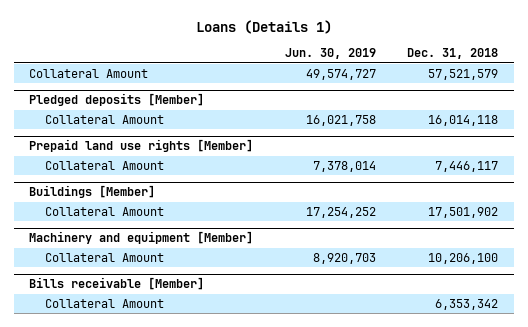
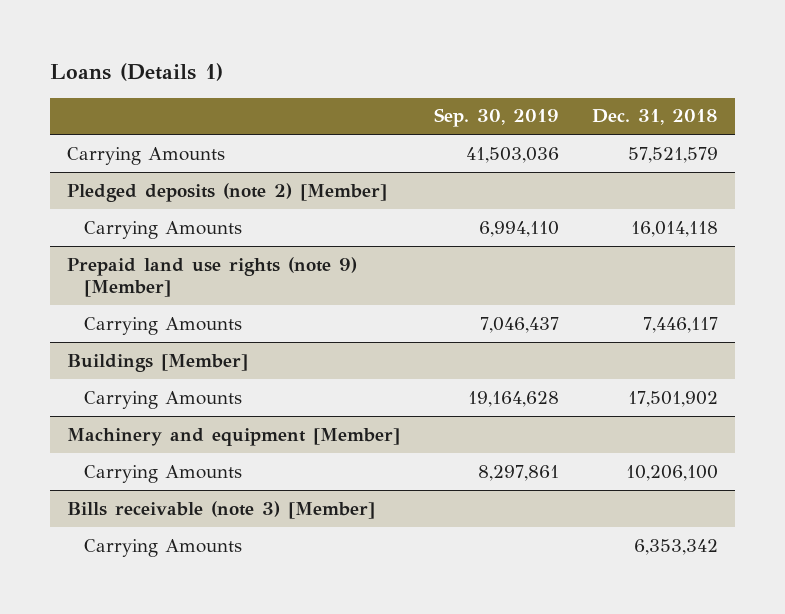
- | Jun. 30, 2019 | Dec. 31, 2018
+ | Sep. 30, 2019 | Dec. 31, 2018
- Collateral Amount | 49,574,727 | 57,521,579
- Pledged deposits [Member]
- Collateral Amount | 16,021,758 | 16,014,118
- Prepaid land use rights [Member]
- Collateral Amount | 7,378,014 | 7,446,117
+ Carrying Amounts | 41,503,036 | 57,521,579
+ Pledged deposits (note 2) [Member]
+ Carrying Amounts | 6,994,110 | 16,014,118
+ Prepaid land use rights (note 9) [Member]
+ Carrying Amounts | 7,046,437 | 7,446,117
@ Buildings [Member]
- Collateral Amount | 17,254,252 | 17,501,902
+ Carrying Amounts | 19,164,628 | 17,501,902
@ Machinery and equipment [Member]
- Collateral Amount | 8,920,703 | 10,206,100
- Bills receivable [Member]
- Collateral Amount | | 6,353,342
@ Machinery and equipment [Member]
+ Carrying Amounts | 8,297,861 | 10,206,100
+ Bills receivable (note 3) [Member]
+ Carrying Amounts | | 6,353,342

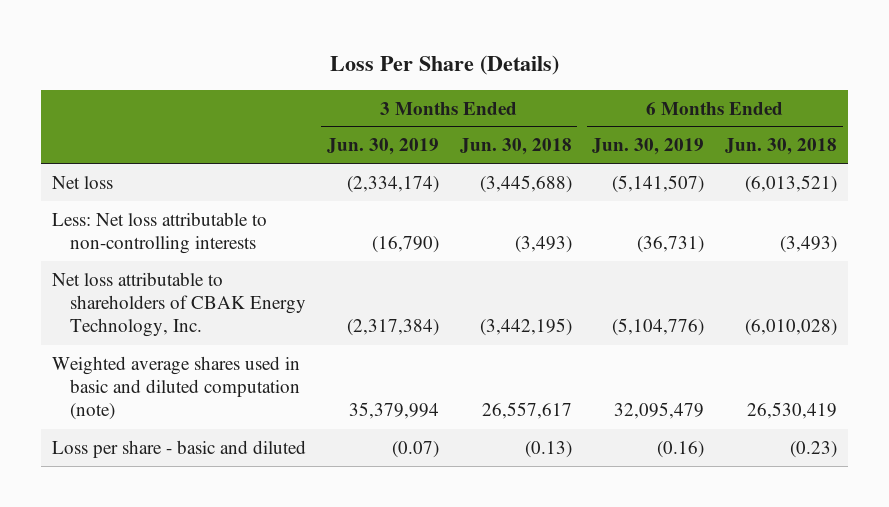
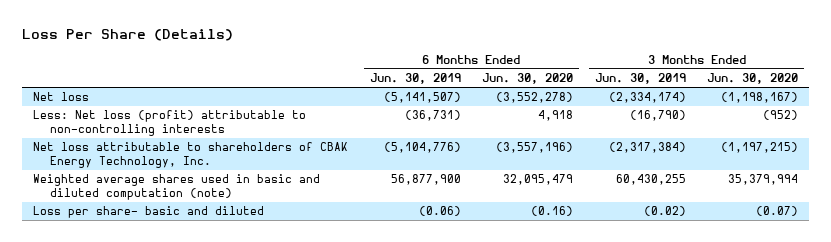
- | 3 Months Ended Jun. 30, 2019 | 3 Months Ended Jun. 30, 2018 | 6 Months Ended Jun. 30, 2019 | 6 Months Ended Jun. 30, 2018
+ | 6 Months Ended Jun. 30, 2019 | 6 Months Ended Jun. 30, 2020 | 3 Months Ended Jun. 30, 2019 | 3 Months Ended Jun. 30, 2020
- Less: Net loss attributable to non-controlling interests | (16,790) | (3,493) | (36,731) | (3,493)
+ Less: Net loss (profit) attributable to non-controlling interests | (36,731) | 4,918 | (16,790) | (952)
- Weighted average shares used in basic and diluted computation (note) | 35,379,994 | 26,557,617 | 32,095,479 | 26,530,419
- Loss per share - basic and diluted | (0.07) | (0.13) | (0.16) | (0.23)
+ Weighted average shares used in basic and diluted computation (note) | 56,877,900 | 32,095,479 | 60,430,255 | 35,379,994
+ Loss per share- basic and diluted | (0.06) | (0.16) | (0.02) | (0.07)

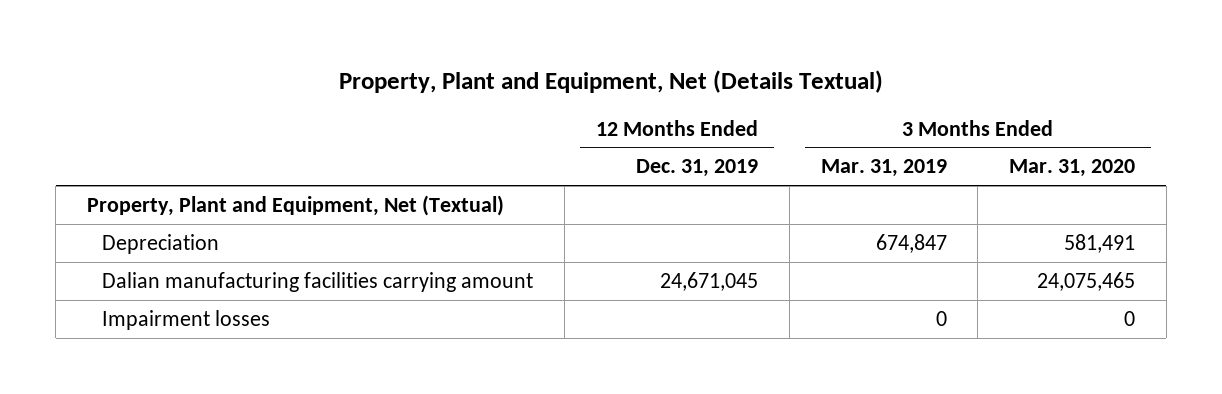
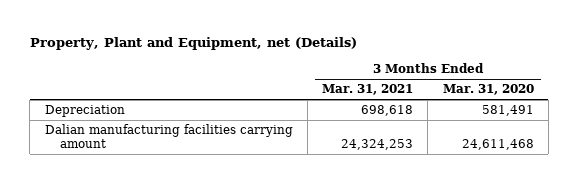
- Property, Plant and Equipment, Net (Details Textual)
+ Property, Plant and Equipment, net (Details)
- | 12 Months Ended Dec. 31, 2019 | 3 Months Ended Mar. 31, 2019 | 3 Months Ended Mar. 31, 2020
+ | 3 Months Ended Mar. 31, 2021 | 3 Months Ended Mar. 31, 2020
- Property, Plant and Equipment, Net (Textual)
- Dalian manufacturing facilities carrying amount | 24,671,045 | | 24,075,465
- Impairment losses | | 0 | 0
+ Dalian manufacturing facilities carrying amount | 24,324,253 | 24,611,468

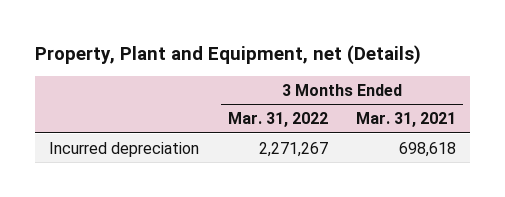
- | 3 Months Ended Mar. 31, 2021 | 3 Months Ended Mar. 31, 2020
+ | 3 Months Ended Mar. 31, 2022 | 3 Months Ended Mar. 31, 2021
- Depreciation | 698,618 | 581,491
- Dalian manufacturing facilities carrying amount | 24,324,253 | 24,611,468
+ Incurred depreciation | 2,271,267 | 698,618

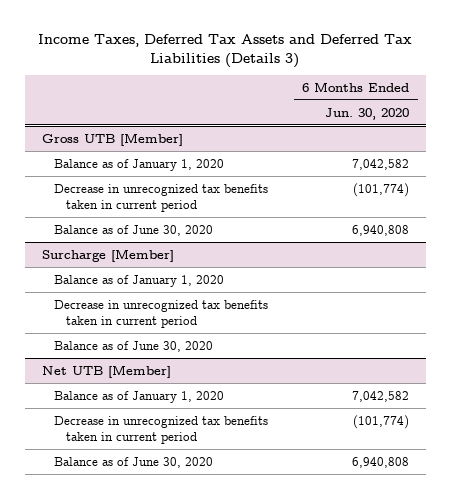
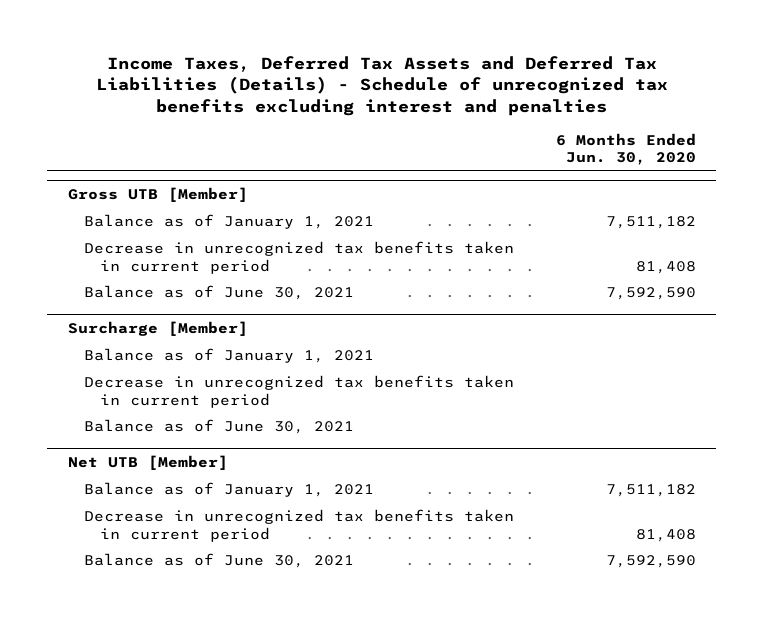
- Income Taxes, Deferred Tax Assets and Deferred Tax Liabilities (Details 3)
+ Income Taxes, Deferred Tax Assets and Deferred Tax Liabilities (Details) - Schedule of unrecognized tax benefits excluding interest and penalties
@ Gross UTB [Member]
- Balance as of January 1, 2020 | 7,042,582
- Decrease in unrecognized tax benefits taken in current period | (101,774)
- Balance as of June 30, 2020 | 6,940,808
+ Balance as of January 1, 2021 | 7,511,182
+ Decrease in unrecognized tax benefits taken in current period | 81,408
+ Balance as of June 30, 2021 | 7,592,590
@ Surcharge [Member]
- Balance as of January 1, 2020
+ Balance as of January 1, 2021
- Balance as of June 30, 2020
+ Balance as of June 30, 2021
@ Net UTB [Member]
- Balance as of January 1, 2020 | 7,042,582
- Decrease in unrecognized tax benefits taken in current period | (101,774)
- Balance as of June 30, 2020 | 6,940,808
+ Balance as of January 1, 2021 | 7,511,182
+ Decrease in unrecognized tax benefits taken in current period | 81,408
+ Balance as of June 30, 2021 | 7,592,590

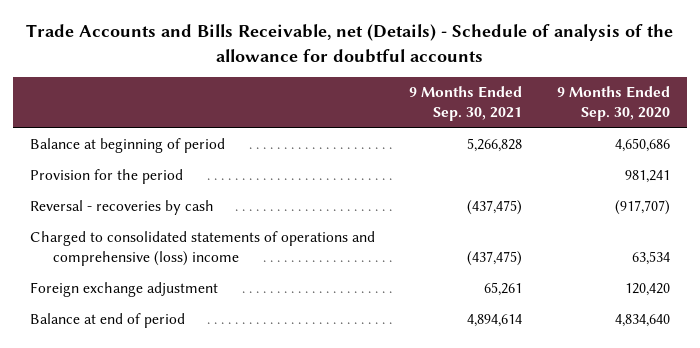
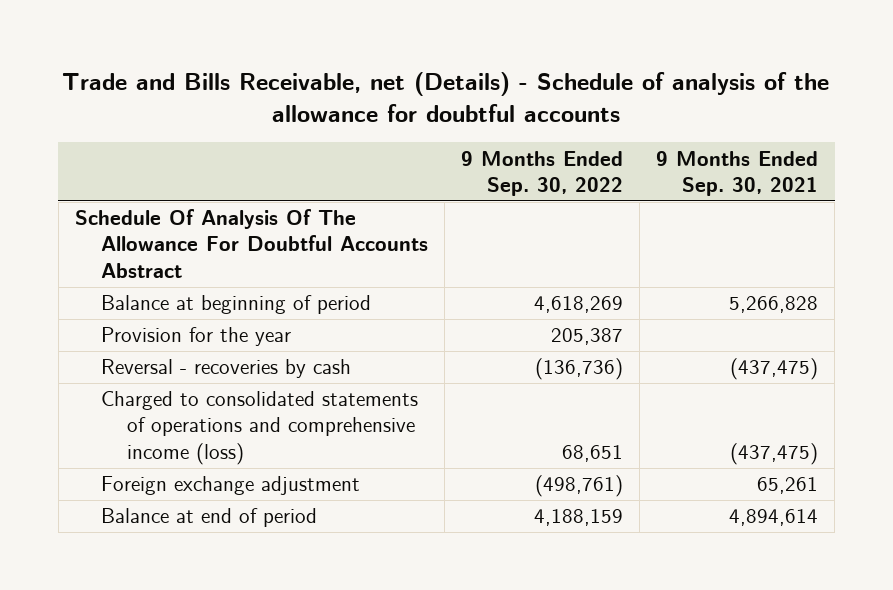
- Trade Accounts and Bills Receivable, net (Details) - Schedule of analysis of the allowance for doubtful accounts
+ Trade and Bills Receivable, net (Details) - Schedule of analysis of the allowance for doubtful accounts
- | 9 Months Ended Sep. 30, 2021 | 9 Months Ended Sep. 30, 2020
+ | 9 Months Ended Sep. 30, 2022 | 9 Months Ended Sep. 30, 2021
+ Schedule Of Analysis Of The Allowance For Doubtful Accounts Abstract
- Provision for the period | | 981,241
+ Provision for the year | 205,387 |
- Charged to consolidated statements of operations and comprehensive (loss) income | (437,475) | 63,534
+ Charged to consolidated statements of operations and comprehensive income (loss) | 68,651 | (437,475)

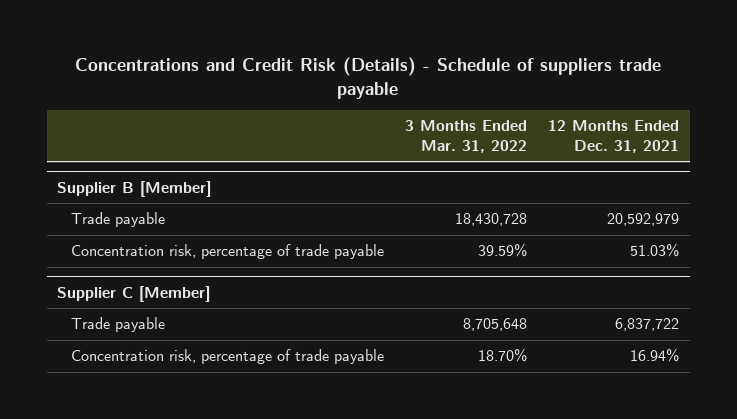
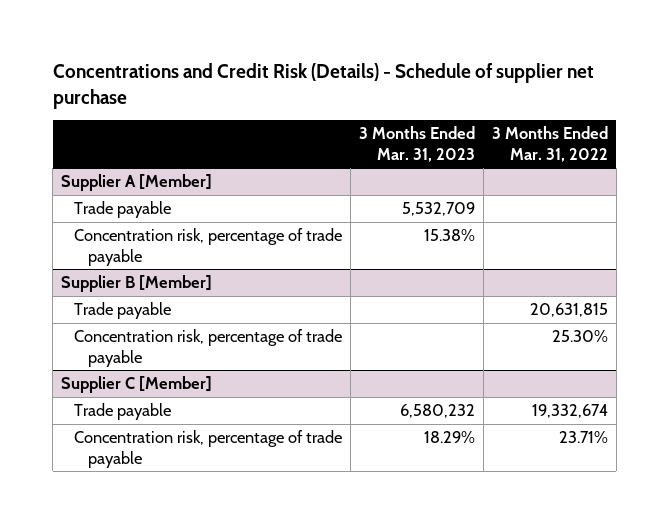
- Concentrations and Credit Risk (Details) - Schedule of suppliers trade payable
+ Concentrations and Credit Risk (Details) - Schedule of supplier net purchase
- | 3 Months Ended Mar. 31, 2022 | 12 Months Ended Dec. 31, 2021
+ | 3 Months Ended Mar. 31, 2023 | 3 Months Ended Mar. 31, 2022
+ Supplier A [Member]
+ Trade payable | 5,532,709 |
+ Concentration risk, percentage of trade payable | 15.38% |
@ Supplier B [Member]
- Trade payable | 18,430,728 | 20,592,979
- Concentration risk, percentage of trade payable | 39.59% | 51.03%
+ Trade payable | | 20,631,815
+ Concentration risk, percentage of trade payable | | 25.30%
@ Supplier C [Member]
- Trade payable | 8,705,648 | 6,837,722
- Concentration risk, percentage of trade payable | 18.70% | 16.94%
+ Trade payable | 6,580,232 | 19,332,674
+ Concentration risk, percentage of trade payable | 18.29% | 23.71%

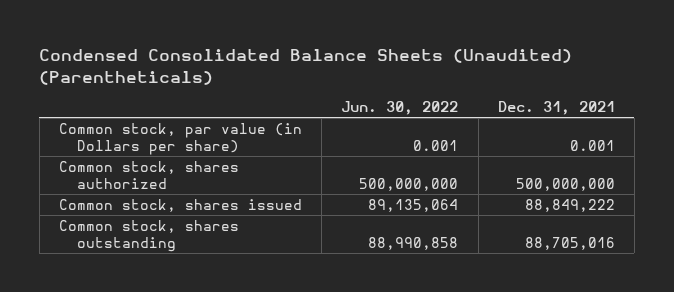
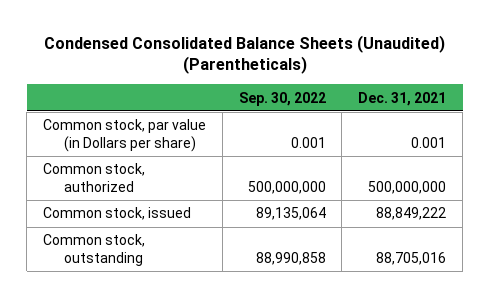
- | Jun. 30, 2022 | Dec. 31, 2021
+ | Sep. 30, 2022 | Dec. 31, 2021
- Common stock, shares authorized | 500,000,000 | 500,000,000
- Common stock, shares issued | 89,135,064 | 88,849,222
- Common stock, shares outstanding | 88,990,858 | 88,705,016
+ Common stock, authorized | 500,000,000 | 500,000,000
+ Common stock, issued | 89,135,064 | 88,849,222
+ Common stock, outstanding | 88,990,858 | 88,705,016

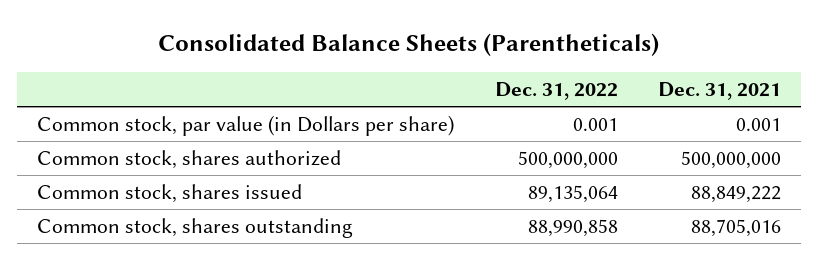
- Condensed Consolidated Balance Sheets (Unaudited) (Parentheticals)
+ Consolidated Balance Sheets (Parentheticals)
- | Sep. 30, 2022 | Dec. 31, 2021
+ | Dec. 31, 2022 | Dec. 31, 2021
- Common stock, authorized | 500,000,000 | 500,000,000
- Common stock, issued | 89,135,064 | 88,849,222
- Common stock, outstanding | 88,990,858 | 88,705,016
+ Common stock, shares authorized | 500,000,000 | 500,000,000
+ Common stock, shares issued | 89,135,064 | 88,849,222
+ Common stock, shares outstanding | 88,990,858 | 88,705,016

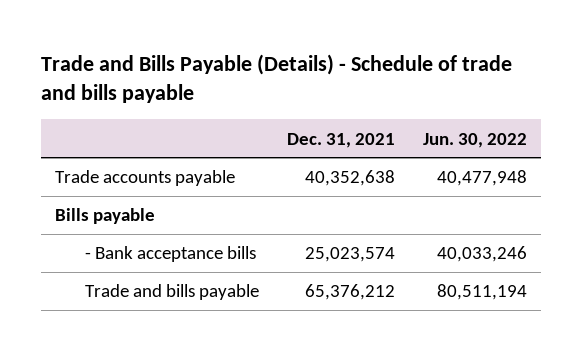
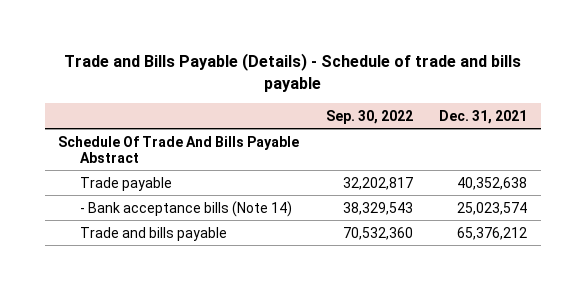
- | Dec. 31, 2021 | Jun. 30, 2022
+ | Sep. 30, 2022 | Dec. 31, 2021
- Trade accounts payable | 40,352,638 | 40,477,948
- Bills payable
- - Bank acceptance bills | 25,023,574 | 40,033,246
+ Schedule Of Trade And Bills Payable Abstract
+ Trade payable | 32,202,817 | 40,352,638
+ - Bank acceptance bills (Note 14) | 38,329,543 | 25,023,574

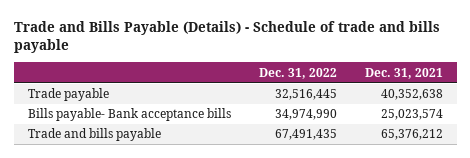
- | Sep. 30, 2022 | Dec. 31, 2021
+ | Dec. 31, 2022 | Dec. 31, 2021
- Schedule Of Trade And Bills Payable Abstract
- - Bank acceptance bills (Note 14) | 38,329,543 | 25,023,574
+ Bills payable- Bank acceptance bills | 34,974,990 | 25,023,574

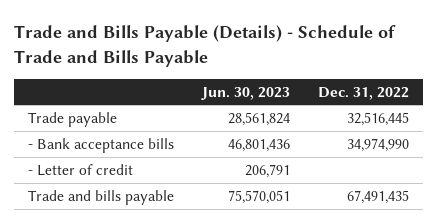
- Trade and Bills Payable (Details) - Schedule of trade and bills payable
+ Trade and Bills Payable (Details) - Schedule of Trade and Bills Payable
- | Dec. 31, 2022 | Dec. 31, 2021
+ | Jun. 30, 2023 | Dec. 31, 2022
- Bills payable- Bank acceptance bills | 34,974,990 | 25,023,574
+ - Bank acceptance bills | 46,801,436 | 34,974,990
+ - Letter of credit | 206,791 |

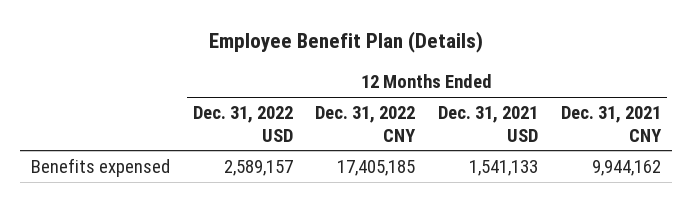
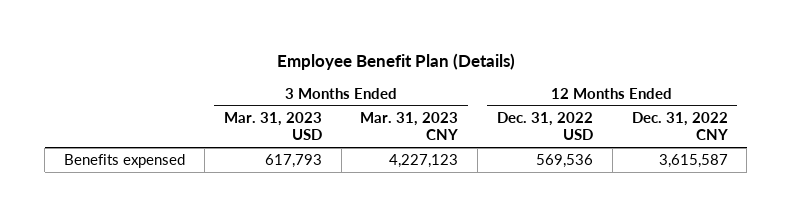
- | 12 Months Ended Dec. 31, 2022 USD | 12 Months Ended Dec. 31, 2022 CNY | 12 Months Ended Dec. 31, 2021 USD | 12 Months Ended Dec. 31, 2021 CNY
+ | 3 Months Ended Mar. 31, 2023 USD | 3 Months Ended Mar. 31, 2023 CNY | 12 Months Ended Dec. 31, 2022 USD | 12 Months Ended Dec. 31, 2022 CNY
- Benefits expensed | 2,589,157 | 17,405,185 | 1,541,133 | 9,944,162
+ Benefits expensed | 617,793 | 4,227,123 | 569,536 | 3,615,587

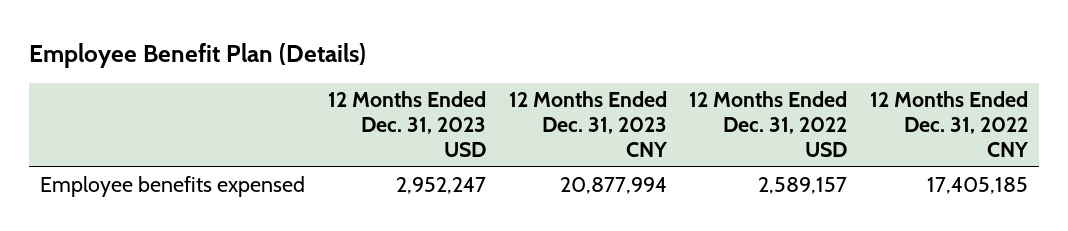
- | 3 Months Ended Mar. 31, 2023 USD | 3 Months Ended Mar. 31, 2023 CNY | 12 Months Ended Dec. 31, 2022 USD | 12 Months Ended Dec. 31, 2022 CNY
+ | 12 Months Ended Dec. 31, 2023 USD | 12 Months Ended Dec. 31, 2023 CNY | 12 Months Ended Dec. 31, 2022 USD | 12 Months Ended Dec. 31, 2022 CNY
- Benefits expensed | 617,793 | 4,227,123 | 569,536 | 3,615,587
+ Employee benefits expensed | 2,952,247 | 20,877,994 | 2,589,157 | 17,405,185

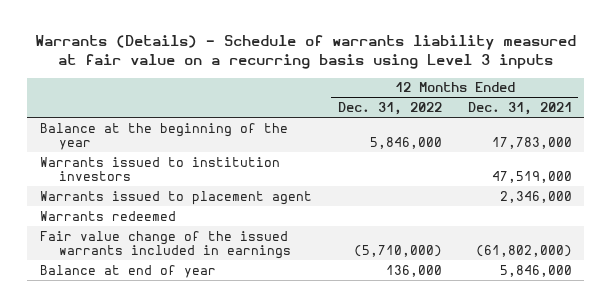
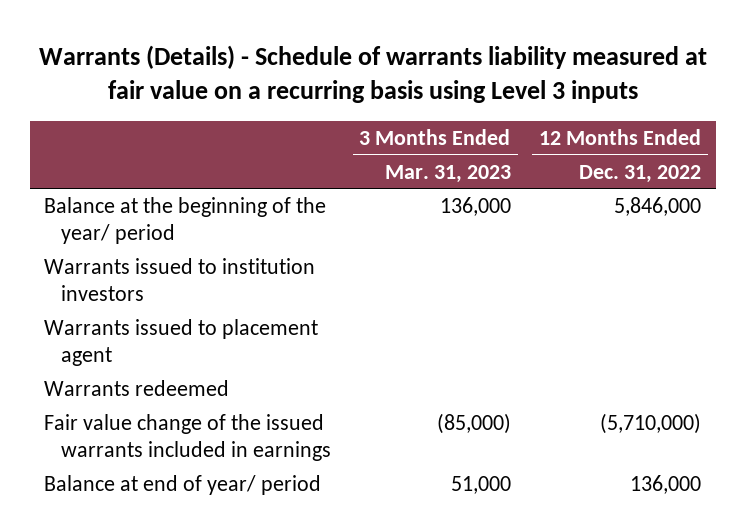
- | 12 Months Ended Dec. 31, 2022 | 12 Months Ended Dec. 31, 2021
+ | 3 Months Ended Mar. 31, 2023 | 12 Months Ended Dec. 31, 2022
- Balance at the beginning of the year | 5,846,000 | 17,783,000
+ Balance at the beginning of the year/ period | 136,000 | 5,846,000
- Balance at end of year | 136,000 | 5,846,000
+ Balance at end of year/ period | 51,000 | 136,000

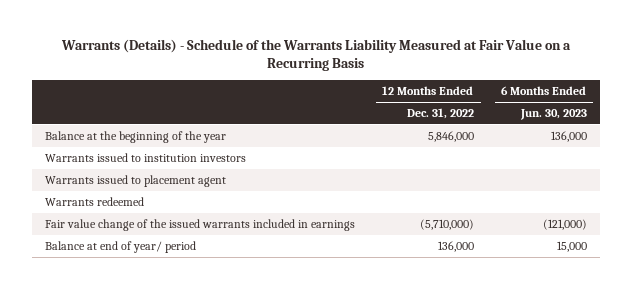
- Warrants (Details) - Schedule of warrants liability measured at fair value on a recurring basis using Level 3 inputs
+ Warrants (Details) - Schedule of the Warrants Liability Measured at Fair Value on a Recurring Basis
- | 3 Months Ended Mar. 31, 2023 | 12 Months Ended Dec. 31, 2022
+ | 12 Months Ended Dec. 31, 2022 | 6 Months Ended Jun. 30, 2023
- Balance at the beginning of the year/ period | 136,000 | 5,846,000
+ Balance at the beginning of the year | 5,846,000 | 136,000

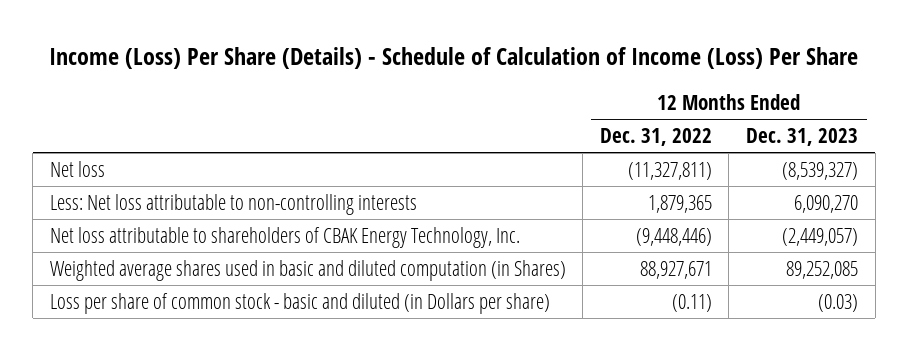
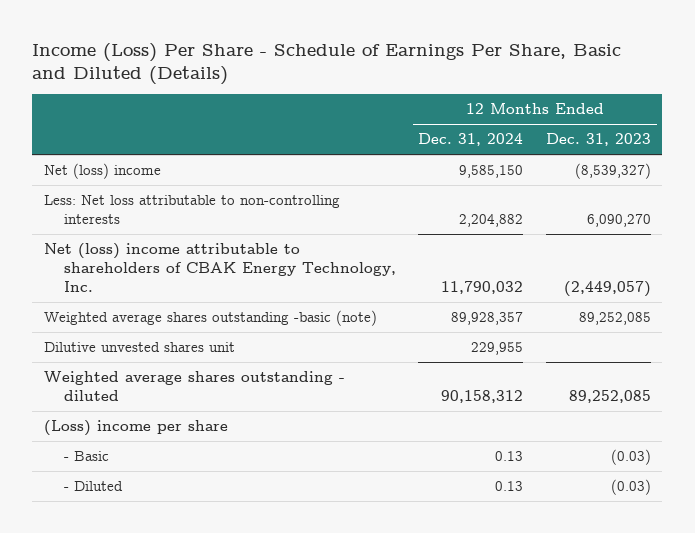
- Income (Loss) Per Share (Details) - Schedule of Calculation of Income (Loss) Per Share
+ Income (Loss) Per Share - Schedule of Earnings Per Share, Basic and Diluted (Details)
- | 12 Months Ended Dec. 31, 2022 | 12 Months Ended Dec. 31, 2023
+ | 12 Months Ended Dec. 31, 2024 | 12 Months Ended Dec. 31, 2023
- Net loss | (11,327,811) | (8,539,327)
+ Net (loss) income | 9,585,150 | (8,539,327)
- Net loss attributable to shareholders of CBAK Energy Technology, Inc. | (9,448,446) | (2,449,057)
- Weighted average shares used in basic and diluted computation (in Shares) | 88,927,671 | 89,252,085
- Loss per share of common stock - basic and diluted (in Dollars per share) | (0.11) | (0.03)
+ Net (loss) income attributable to shareholders of CBAK Energy Technology, Inc. | 11,790,032 | (2,449,057)
+ Weighted average shares outstanding -basic (note) | 89,928,357 | 89,252,085
+ Dilutive unvested shares unit | 229,955 |
+ Weighted average shares outstanding - diluted | 90,158,312 | 89,252,085
+ (Loss) income per share
+ - Basic | 0.13 | (0.03)
+ - Diluted | 0.13 | (0.03)

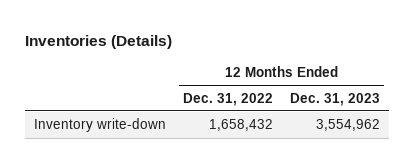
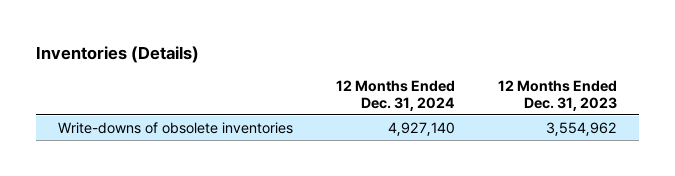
- | 12 Months Ended Dec. 31, 2022 | 12 Months Ended Dec. 31, 2023
+ | 12 Months Ended Dec. 31, 2024 | 12 Months Ended Dec. 31, 2023
- Inventory write-down | 1,658,432 | 3,554,962
+ Write-downs of obsolete inventories | 4,927,140 | 3,554,962

